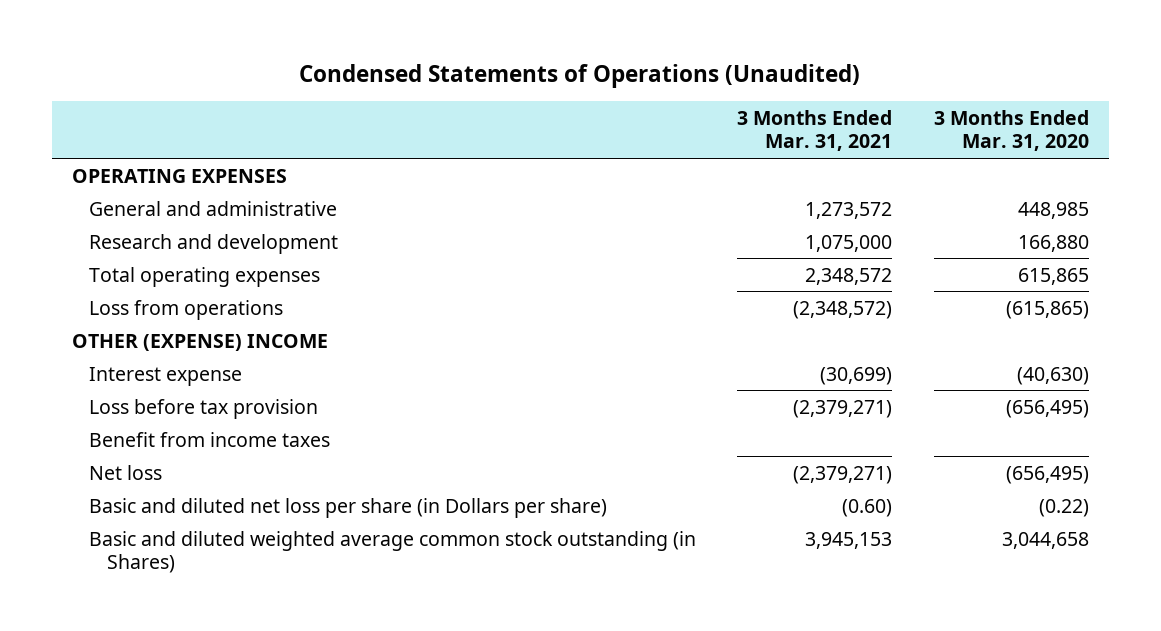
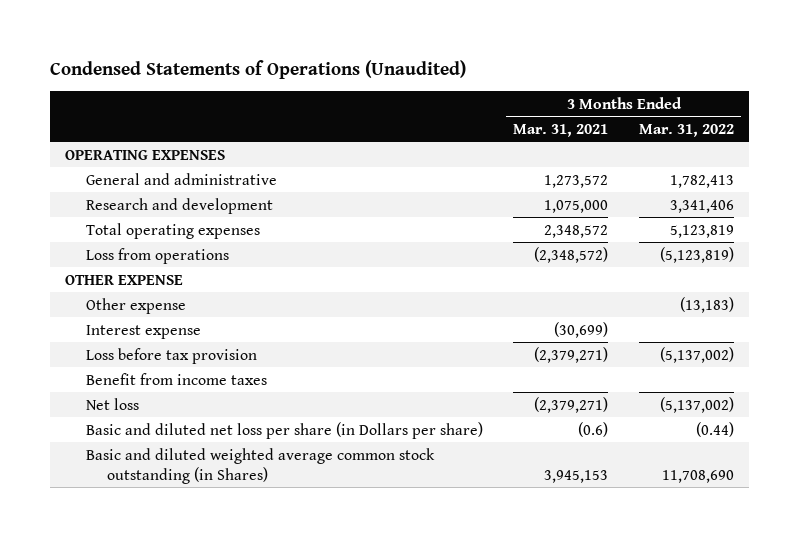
- | 3 Months Ended Mar. 31, 2021 | 3 Months Ended Mar. 31, 2020
+ | 3 Months Ended Mar. 31, 2021 | 3 Months Ended Mar. 31, 2022
- OTHER (EXPENSE) INCOME
+ OTHER EXPENSE
+ Other expense | | (13,183)
- Basic and diluted net loss per share (in Dollars per share) | (0.60) | (0.22)
+ Basic and diluted net loss per share (in Dollars per share) | (0.6) | (0.44)

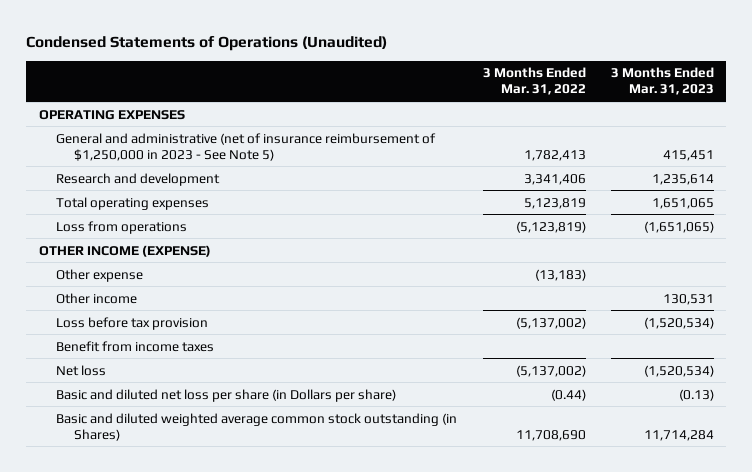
- | 3 Months Ended Mar. 31, 2021 | 3 Months Ended Mar. 31, 2022
+ | 3 Months Ended Mar. 31, 2022 | 3 Months Ended Mar. 31, 2023
- General and administrative | 1,273,572 | 1,782,413
+ General and administrative (net of insurance reimbursement of $1,250,000 in 2023 - See Note 5) | 1,782,413 | 415,451
- OTHER EXPENSE
+ OTHER INCOME (EXPENSE)
- Interest expense | (30,699) |
+ Other income | | 130,531

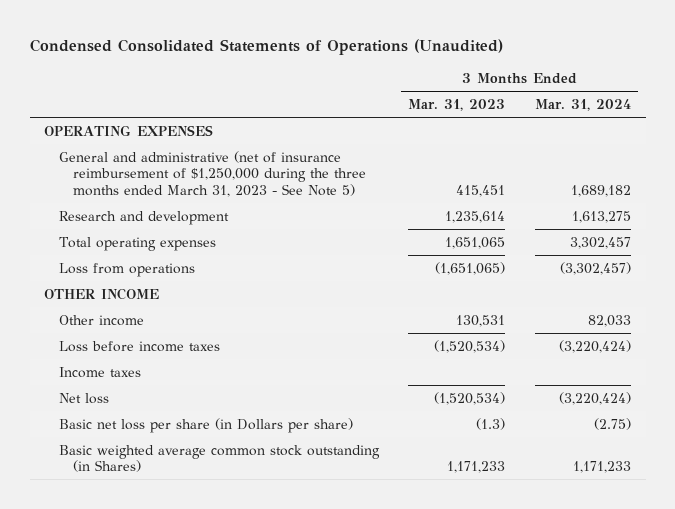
- Condensed Statements of Operations (Unaudited)
+ Condensed Consolidated Statements of Operations (Unaudited)
- | 3 Months Ended Mar. 31, 2022 | 3 Months Ended Mar. 31, 2023
+ | 3 Months Ended Mar. 31, 2023 | 3 Months Ended Mar. 31, 2024
- General and administrative (net of insurance reimbursement of $1,250,000 in 2023 - See Note 5) | 1,782,413 | 415,451
+ General and administrative (net of insurance reimbursement of $1,250,000 during the three months ended March 31, 2023 - See Note 5) | 415,451 | 1,689,182
- OTHER INCOME (EXPENSE)
- Other expense | (13,183) |
+ OTHER INCOME
- Loss before tax provision | (5,137,002) | (1,520,534)
- Benefit from income taxes
+ Loss before income taxes | (1,520,534) | (3,220,424)
+ Income taxes
- Basic and diluted net loss per share (in Dollars per share) | (0.44) | (0.13)
- Basic and diluted weighted average common stock outstanding (in Shares) | 11,708,690 | 11,714,284
+ Basic net loss per share (in Dollars per share) | (1.3) | (2.75)
+ Basic weighted average common stock outstanding (in Shares) | 1,171,233 | 1,171,233

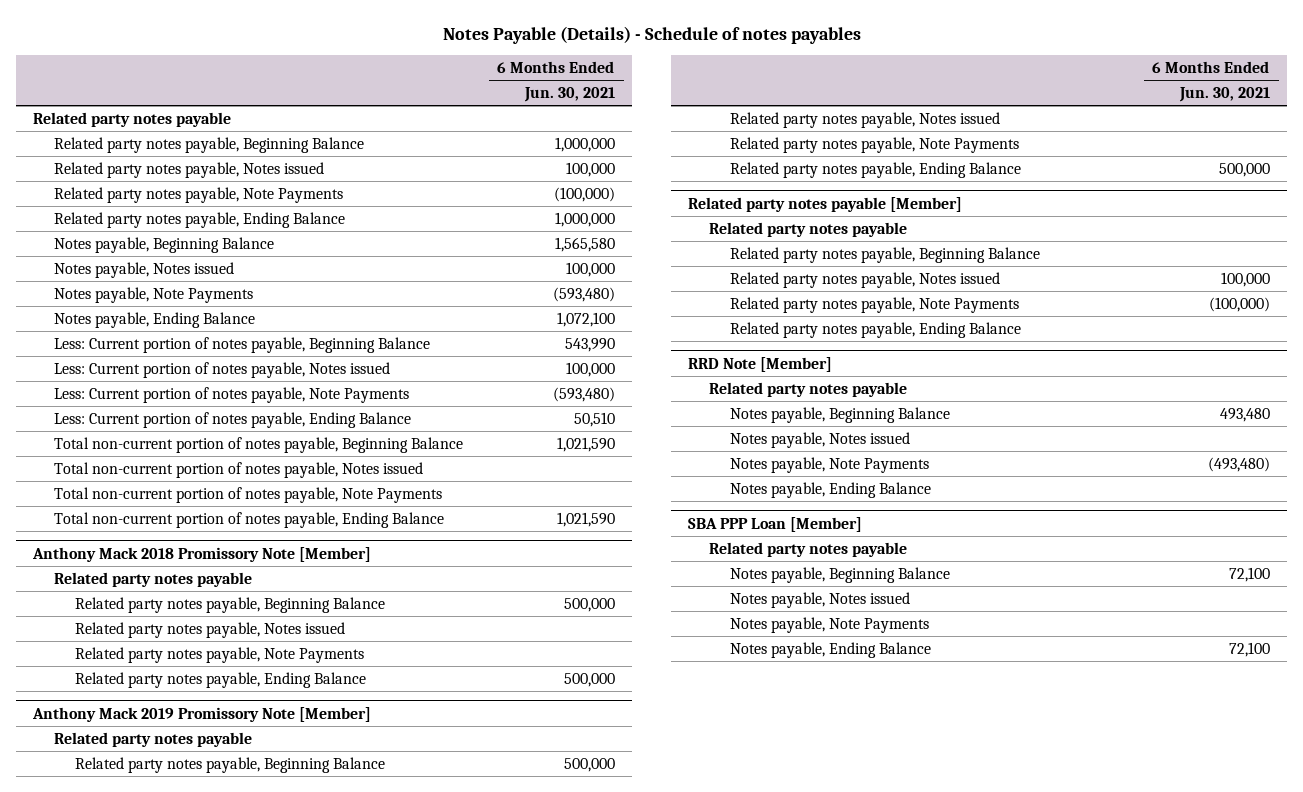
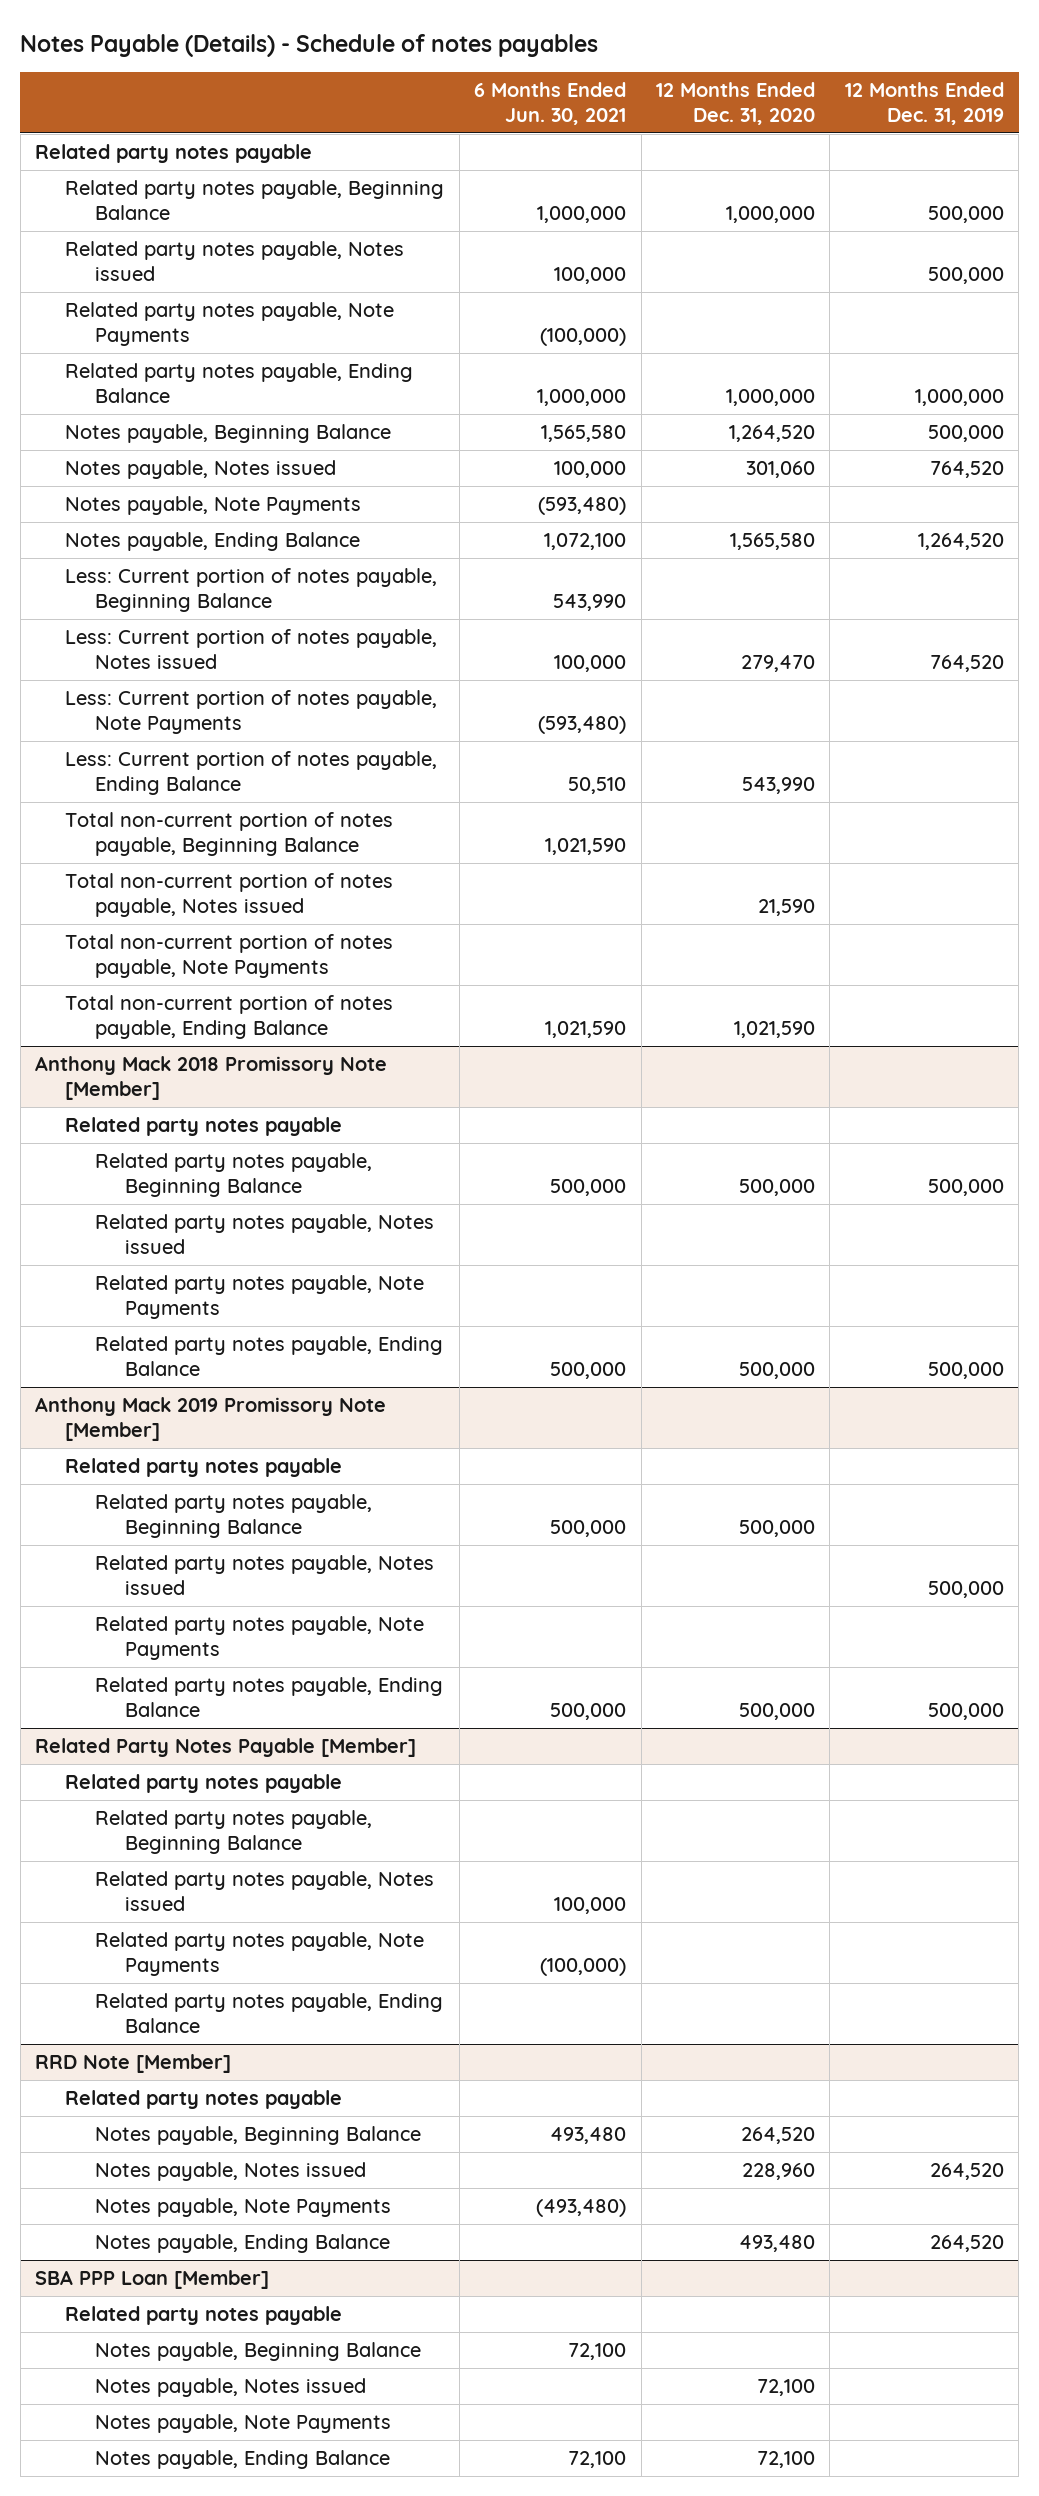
- | 6 Months Ended Jun. 30, 2021
+ | 6 Months Ended Jun. 30, 2021 | 12 Months Ended Dec. 31, 2020 | 12 Months Ended Dec. 31, 2019
- Related party notes payable [Member]
+ Related Party Notes Payable [Member]

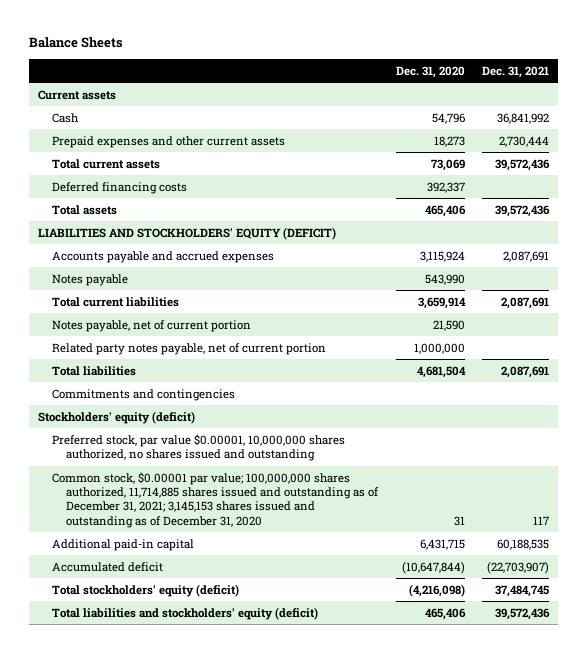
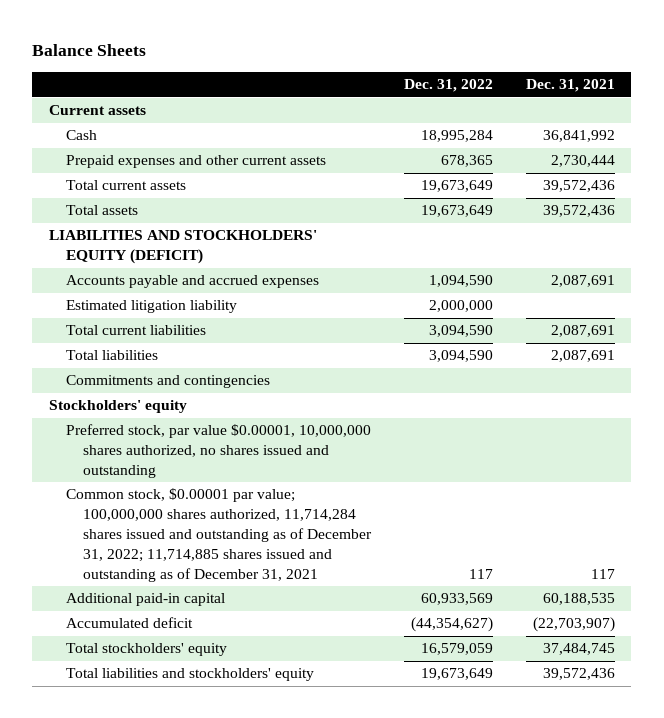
- | Dec. 31, 2020 | Dec. 31, 2021
+ | Dec. 31, 2022 | Dec. 31, 2021
- Deferred financing costs | 392,337 |
- Notes payable | 543,990 |
+ Estimated litigation liability | 2,000,000 |
- Notes payable, net of current portion | 21,590 |
- Related party notes payable, net of current portion | 1,000,000 |
- Stockholders' equity (deficit)
+ Stockholders' equity
- Common stock, $0.00001 par value; 100,000,000 shares authorized, 11,714,885 shares issued and outstanding as of December 31, 2021; 3,145,153 shares issued and outstanding as of December 31, 2020 | 31 | 117
+ Common stock, $0.00001 par value; 100,000,000 shares authorized, 11,714,284 shares issued and outstanding as of December 31, 2022; 11,714,885 shares issued and outstanding as of December 31, 2021 | 117 | 117
- Total stockholders' equity (deficit) | (4,216,098) | 37,484,745
- Total liabilities and stockholders' equity (deficit) | 465,406 | 39,572,436
+ Total stockholders' equity | 16,579,059 | 37,484,745
+ Total liabilities and stockholders' equity | 19,673,649 | 39,572,436

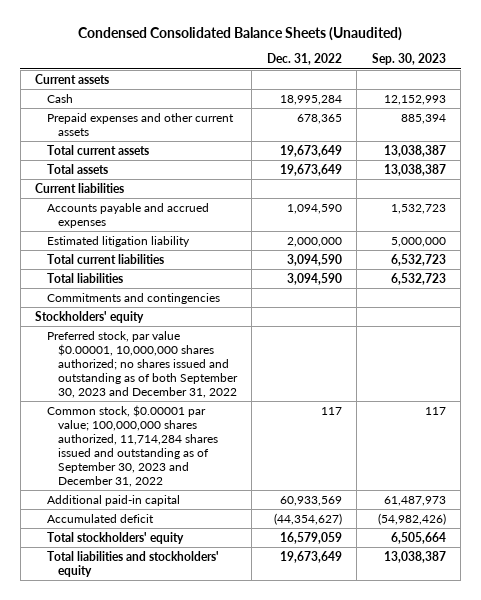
- Balance Sheets
+ Condensed Consolidated Balance Sheets (Unaudited)
- | Dec. 31, 2022 | Dec. 31, 2021
+ | Dec. 31, 2022 | Sep. 30, 2023
- LIABILITIES AND STOCKHOLDERS' EQUITY (DEFICIT)
+ Current liabilities
- Preferred stock, par value $0.00001, 10,000,000 shares authorized, no shares issued and outstanding
- Common stock, $0.00001 par value; 100,000,000 shares authorized, 11,714,284 shares issued and outstanding as of December 31, 2022; 11,714,885 shares issued and outstanding as of December 31, 2021 | 117 | 117
+ Preferred stock, par value $0.00001, 10,000,000 shares authorized; no shares issued and outstanding as of both September 30, 2023 and December 31, 2022
+ Common stock, $0.00001 par value; 100,000,000 shares authorized, 11,714,284 shares issued and outstanding as of September 30, 2023 and December 31, 2022 | 117 | 117

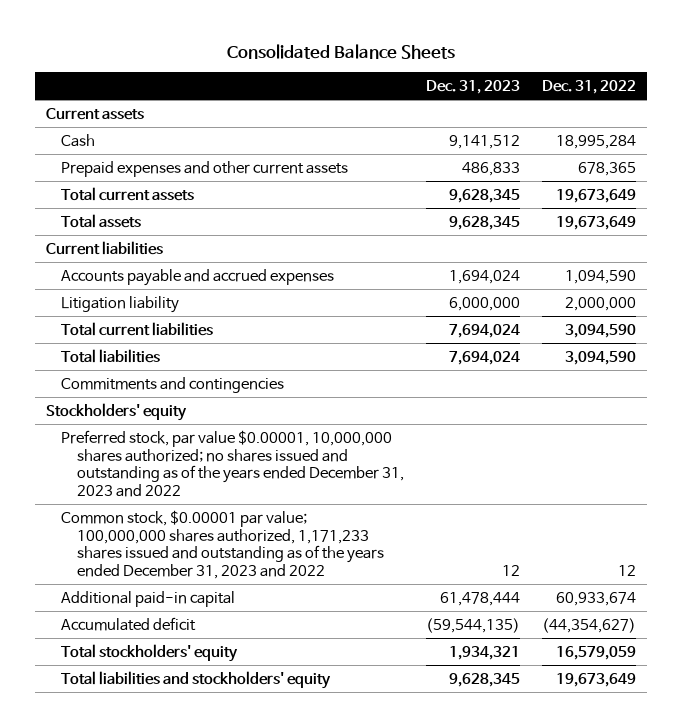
- Condensed Consolidated Balance Sheets (Unaudited)
+ Consolidated Balance Sheets
- | Dec. 31, 2022 | Sep. 30, 2023
+ | Dec. 31, 2023 | Dec. 31, 2022
- Estimated litigation liability | 2,000,000 | 5,000,000
+ Litigation liability | 6,000,000 | 2,000,000
- Preferred stock, par value $0.00001, 10,000,000 shares authorized; no shares issued and outstanding as of both September 30, 2023 and December 31, 2022
- Common stock, $0.00001 par value; 100,000,000 shares authorized, 11,714,284 shares issued and outstanding as of September 30, 2023 and December 31, 2022 | 117 | 117
- Additional paid-in capital | 60,933,569 | 61,487,973
+ Preferred stock, par value $0.00001, 10,000,000 shares authorized; no shares issued and outstanding as of the years ended December 31, 2023 and 2022
+ Common stock, $0.00001 par value; 100,000,000 shares authorized, 1,171,233 shares issued and outstanding as of the years ended December 31, 2023 and 2022 | 12 | 12
+ Additional paid-in capital | 61,478,444 | 60,933,674

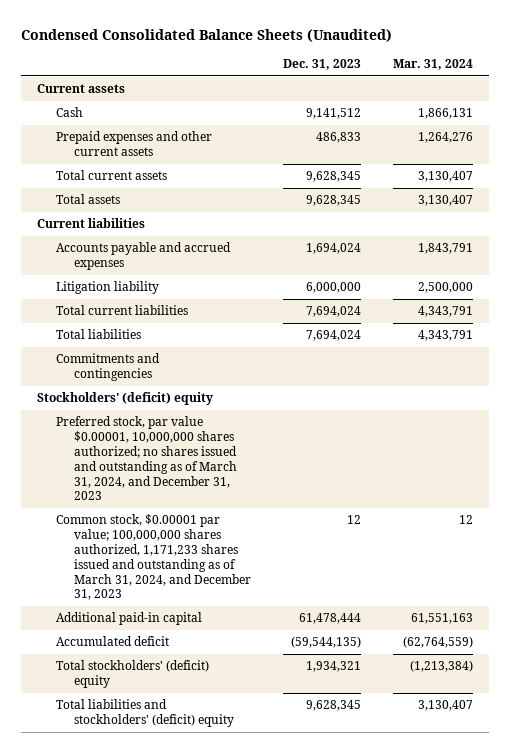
- Consolidated Balance Sheets
+ Condensed Consolidated Balance Sheets (Unaudited)
- | Dec. 31, 2023 | Dec. 31, 2022
+ | Dec. 31, 2023 | Mar. 31, 2024
- Stockholders' equity
- Preferred stock, par value $0.00001, 10,000,000 shares authorized; no shares issued and outstanding as of the years ended December 31, 2023 and 2022
- Common stock, $0.00001 par value; 100,000,000 shares authorized, 1,171,233 shares issued and outstanding as of the years ended December 31, 2023 and 2022 | 12 | 12
+ Stockholders' (deficit) equity
+ Preferred stock, par value $0.00001, 10,000,000 shares authorized; no shares issued and outstanding as of March 31, 2024, and December 31, 2023
+ Common stock, $0.00001 par value; 100,000,000 shares authorized, 1,171,233 shares issued and outstanding as of March 31, 2024, and December 31, 2023 | 12 | 12
- Total stockholders' equity | 1,934,321 | 16,579,059
- Total liabilities and stockholders' equity | 9,628,345 | 19,673,649
+ Total stockholders' (deficit) equity | 1,934,321 | (1,213,384)
+ Total liabilities and stockholders' (deficit) equity | 9,628,345 | 3,130,407

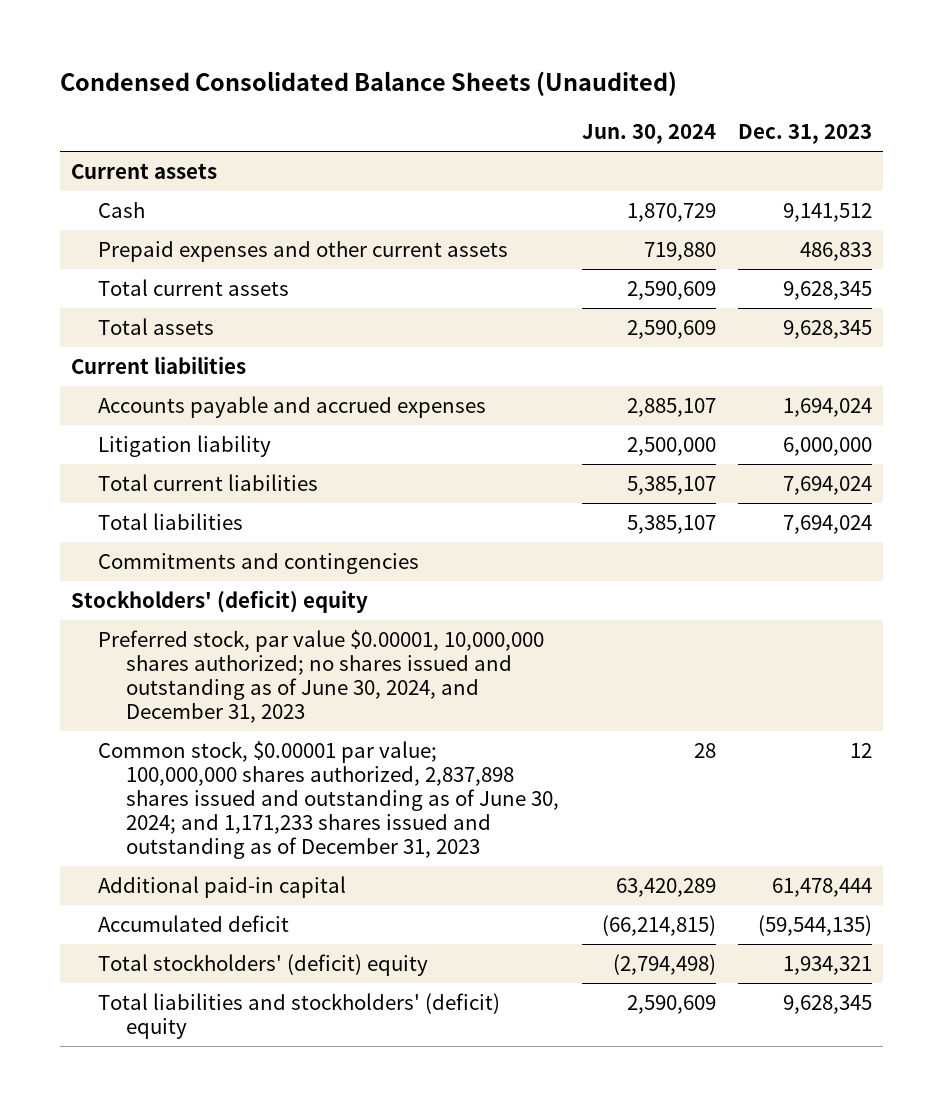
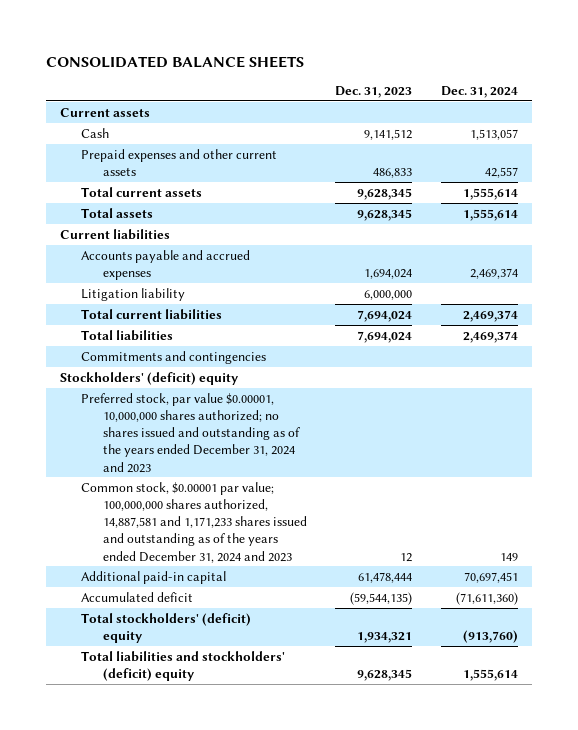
- Condensed Consolidated Balance Sheets (Unaudited)
+ CONSOLIDATED BALANCE SHEETS
- | Jun. 30, 2024 | Dec. 31, 2023
+ | Dec. 31, 2023 | Dec. 31, 2024
- Preferred stock, par value $0.00001, 10,000,000 shares authorized; no shares issued and outstanding as of June 30, 2024, and December 31, 2023
- Common stock, $0.00001 par value; 100,000,000 shares authorized, 2,837,898 shares issued and outstanding as of June 30, 2024; and 1,171,233 shares issued and outstanding as of December 31, 2023 | 28 | 12
+ Preferred stock, par value $0.00001, 10,000,000 shares authorized; no shares issued and outstanding as of the years ended December 31, 2024 and 2023
+ Common stock, $0.00001 par value; 100,000,000 shares authorized, 14,887,581 and 1,171,233 shares issued and outstanding as of the years ended December 31, 2024 and 2023 | 12 | 149

